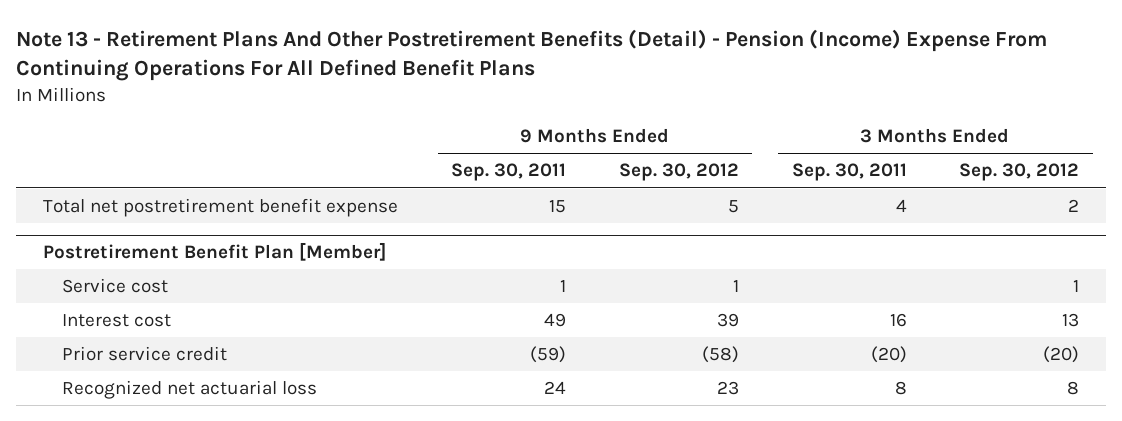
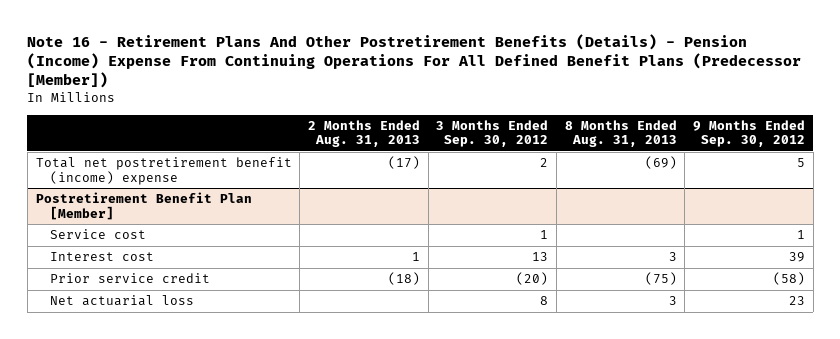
- Note 13 - Retirement Plans And Other Postretirement Benefits (Detail) - Pension (Income) Expense From Continuing Operations For All Defined Benefit Plans
+ Note 16 - Retirement Plans And Other Postretirement Benefits (Details) - Pension (Income) Expense From Continuing Operations For All Defined Benefit Plans (Predecessor [Member])
- | 9 Months Ended Sep. 30, 2011 | 9 Months Ended Sep. 30, 2012 | 3 Months Ended Sep. 30, 2011 | 3 Months Ended Sep. 30, 2012
+ | 2 Months Ended Aug. 31, 2013 | 3 Months Ended Sep. 30, 2012 | 8 Months Ended Aug. 31, 2013 | 9 Months Ended Sep. 30, 2012
- Total net postretirement benefit expense | 15 | 5 | 4 | 2
+ Total net postretirement benefit (income) expense | (17) | 2 | (69) | 5
@ Postretirement Benefit Plan [Member]
- Recognized net actuarial loss | 24 | 23 | 8 | 8
+ Net actuarial loss | | 8 | 3 | 23

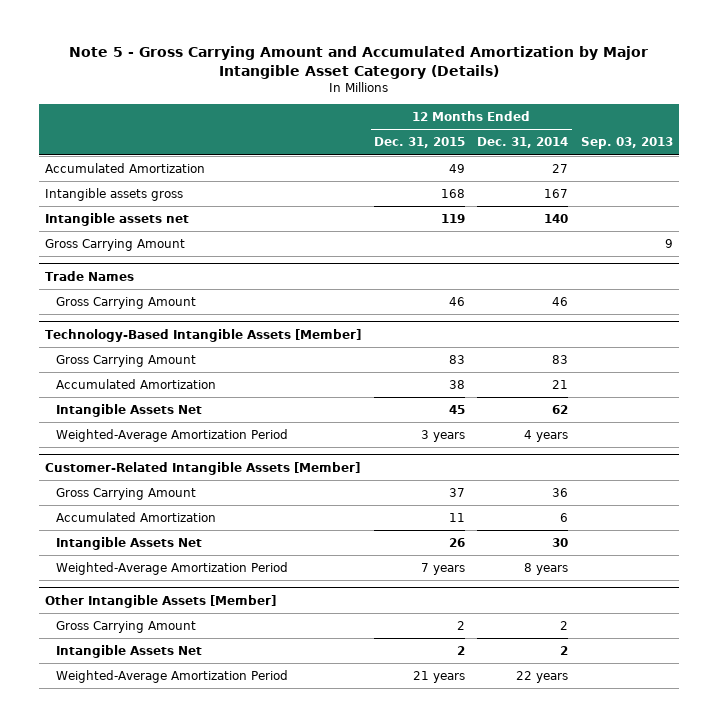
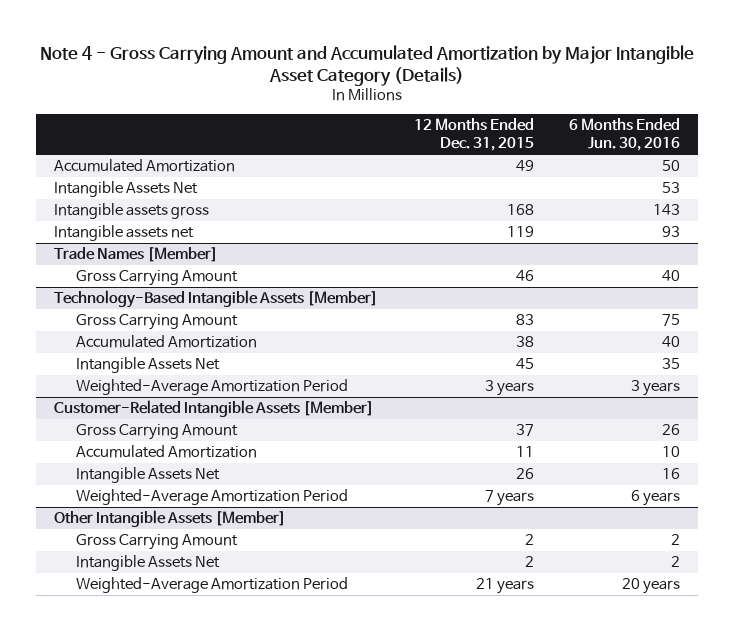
- Note 5 - Gross Carrying Amount and Accumulated Amortization by Major Intangible Asset Category (Details)
+ Note 4 - Gross Carrying Amount and Accumulated Amortization by Major Intangible Asset Category (Details)
- | 12 Months Ended Dec. 31, 2015 | 12 Months Ended Dec. 31, 2014 | Sep. 03, 2013
+ | 12 Months Ended Dec. 31, 2015 | 6 Months Ended Jun. 30, 2016
+ Intangible Assets Net | | 53
- Gross Carrying Amount | | | 9
- Trade Names
+ Trade Names [Member]

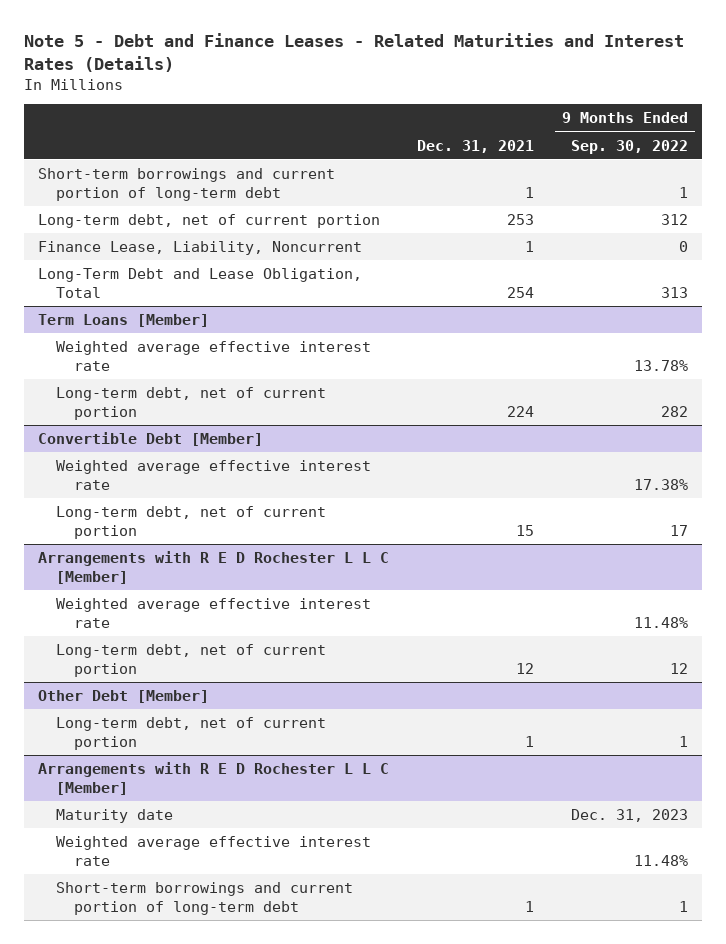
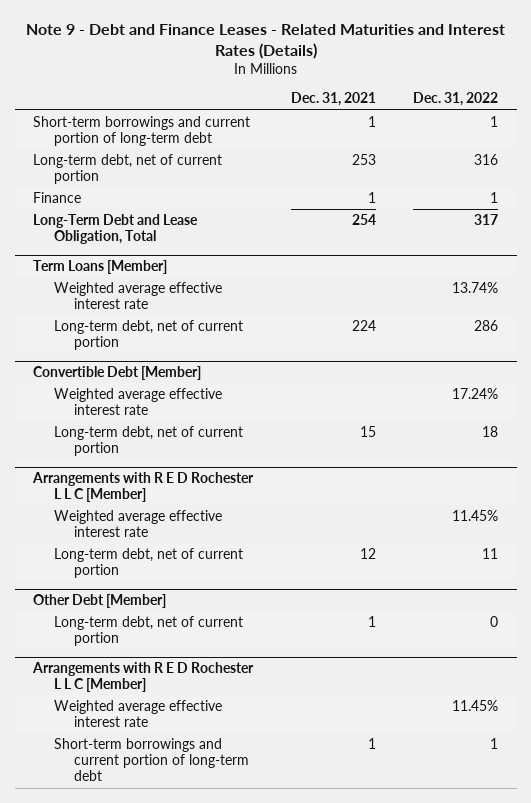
- Note 5 - Debt and Finance Leases - Related Maturities and Interest Rates (Details)
+ Note 9 - Debt and Finance Leases - Related Maturities and Interest Rates (Details)
- | Dec. 31, 2021 | 9 Months Ended Sep. 30, 2022
+ | Dec. 31, 2021 | Dec. 31, 2022
- Finance Lease, Liability, Noncurrent | 1 | 0
+ Finance | 1 | 1
@ Arrangements with R E D Rochester L L C [Member]
- Maturity date | | Dec. 31, 2023

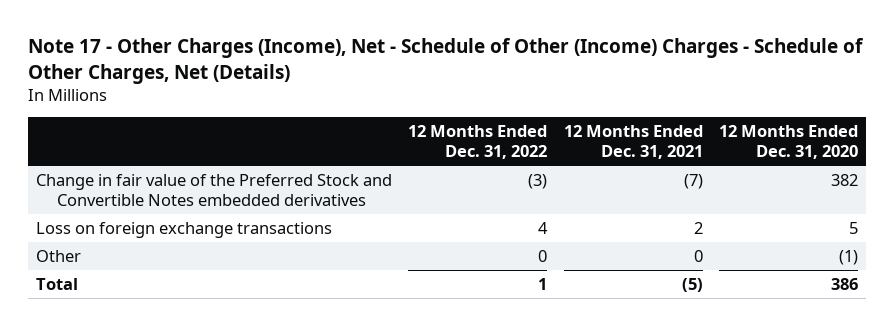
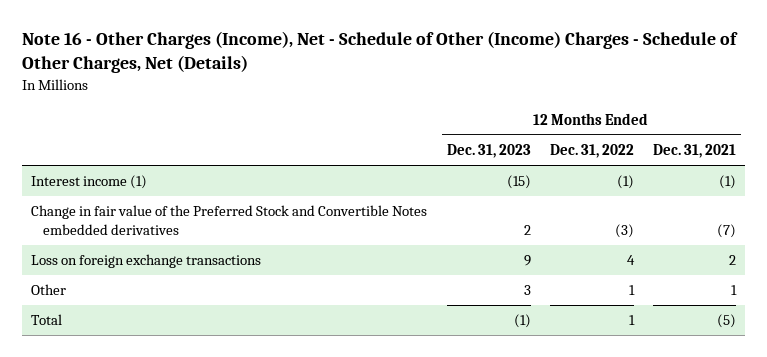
- Note 17 - Other Charges (Income), Net - Schedule of Other (Income) Charges - Schedule of Other Charges, Net (Details)
+ Note 16 - Other Charges (Income), Net - Schedule of Other (Income) Charges - Schedule of Other Charges, Net (Details)
- | 12 Months Ended Dec. 31, 2022 | 12 Months Ended Dec. 31, 2021 | 12 Months Ended Dec. 31, 2020
+ | 12 Months Ended Dec. 31, 2023 | 12 Months Ended Dec. 31, 2022 | 12 Months Ended Dec. 31, 2021
+ Interest income (1) | (15) | (1) | (1)
- Other | 0 | 0 | (1)
+ Other | 3 | 1 | 1

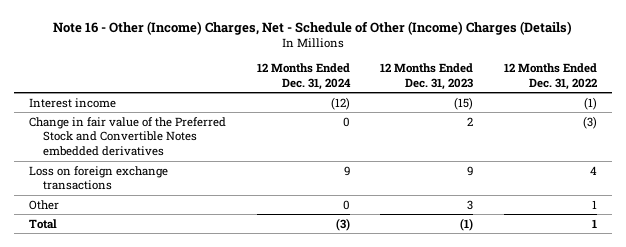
- Note 16 - Other Charges (Income), Net - Schedule of Other (Income) Charges - Schedule of Other Charges, Net (Details)
+ Note 16 - Other (Income) Charges, Net - Schedule of Other (Income) Charges (Details)
- | 12 Months Ended Dec. 31, 2023 | 12 Months Ended Dec. 31, 2022 | 12 Months Ended Dec. 31, 2021
+ | 12 Months Ended Dec. 31, 2024 | 12 Months Ended Dec. 31, 2023 | 12 Months Ended Dec. 31, 2022
- Interest income (1) | (15) | (1) | (1)
+ Interest income | (12) | (15) | (1)

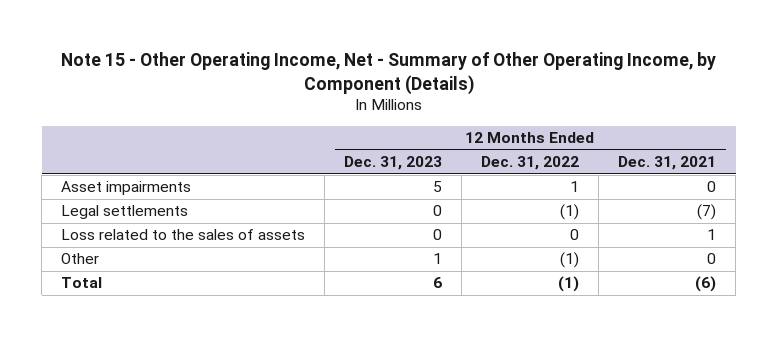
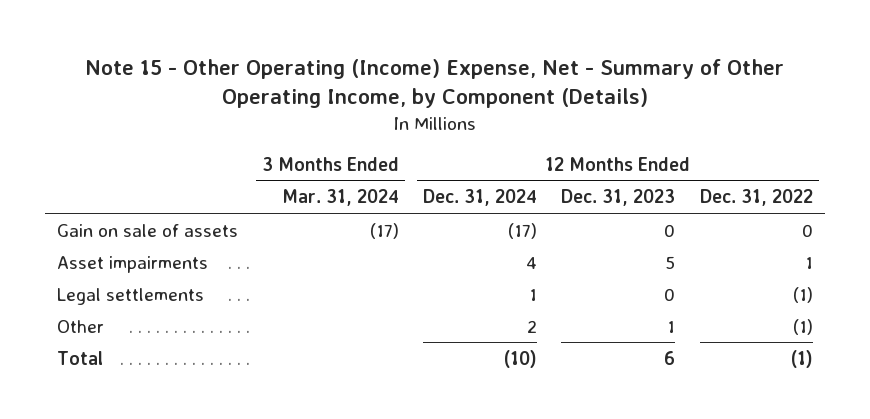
- Note 15 - Other Operating Income, Net - Summary of Other Operating Income, by Component (Details)
+ Note 15 - Other Operating (Income) Expense, Net - Summary of Other Operating Income, by Component (Details)
- | 12 Months Ended Dec. 31, 2023 | 12 Months Ended Dec. 31, 2022 | 12 Months Ended Dec. 31, 2021
+ | 3 Months Ended Mar. 31, 2024 | 12 Months Ended Dec. 31, 2024 | 12 Months Ended Dec. 31, 2023 | 12 Months Ended Dec. 31, 2022
+ Gain on sale of assets | (17) | (17) | 0 | 0
- Loss related to the sales of assets | 0 | 0 | 1

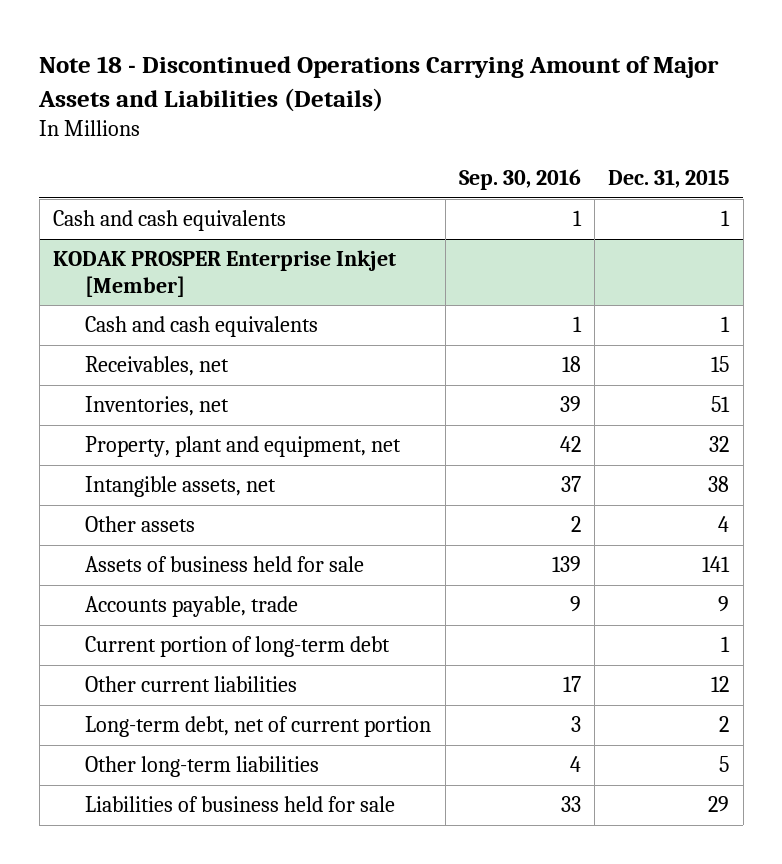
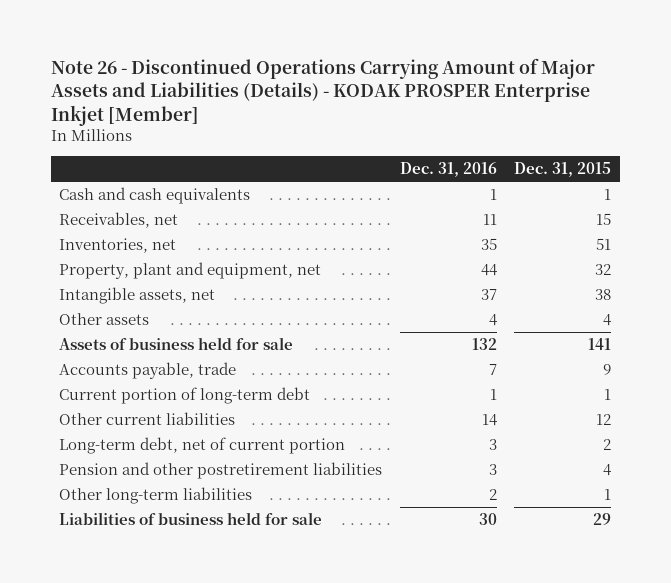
- Note 18 - Discontinued Operations Carrying Amount of Major Assets and Liabilities (Details)
+ Note 26 - Discontinued Operations Carrying Amount of Major Assets and Liabilities (Details) - KODAK PROSPER Enterprise Inkjet [Member]
- | Sep. 30, 2016 | Dec. 31, 2015
+ | Dec. 31, 2016 | Dec. 31, 2015
- KODAK PROSPER Enterprise Inkjet [Member]
- Cash and cash equivalents | 1 | 1
- Other long-term liabilities | 4 | 5
+ Pension and other postretirement liabilities | 3 | 4
+ Other long-term liabilities | 2 | 1

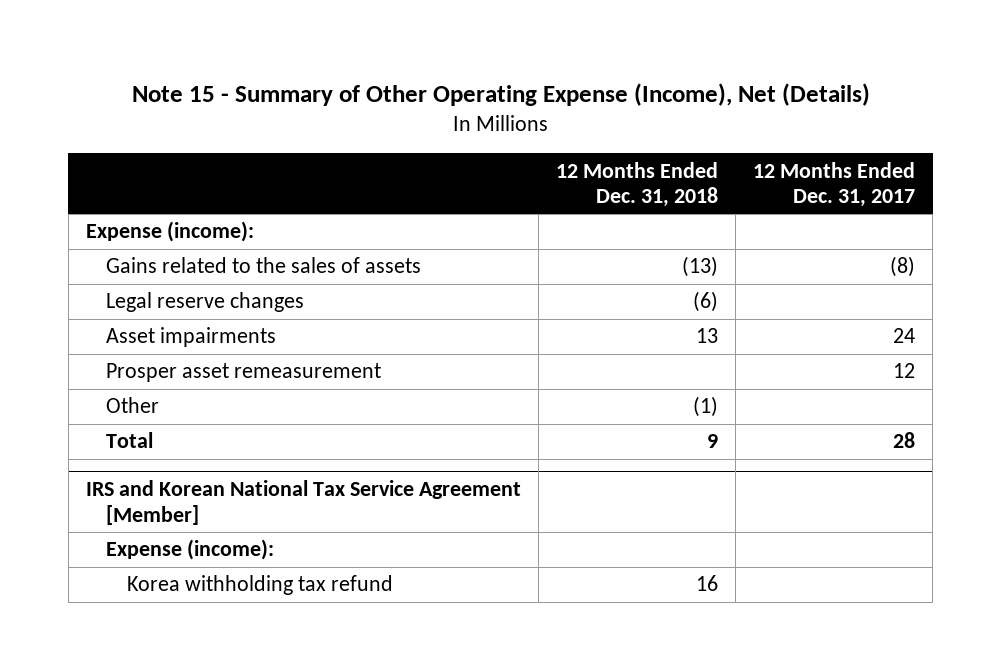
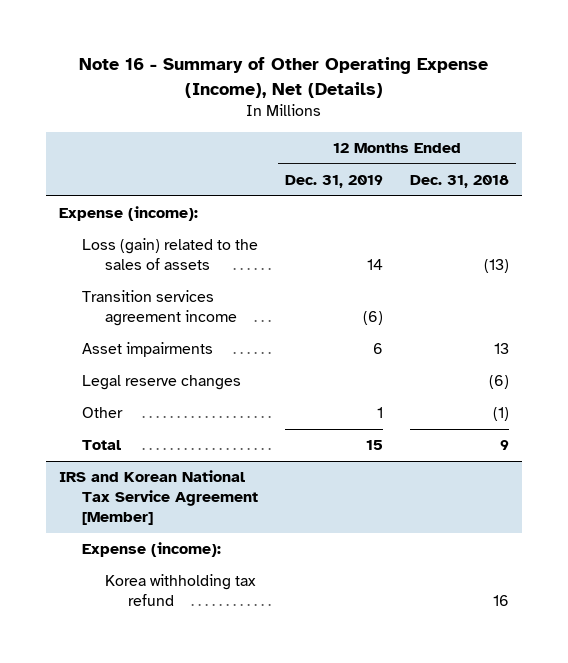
- Note 15 - Summary of Other Operating Expense (Income), Net (Details)
+ Note 16 - Summary of Other Operating Expense (Income), Net (Details)
- | 12 Months Ended Dec. 31, 2018 | 12 Months Ended Dec. 31, 2017
+ | 12 Months Ended Dec. 31, 2019 | 12 Months Ended Dec. 31, 2018
- Gains related to the sales of assets | (13) | (8)
+ Loss (gain) related to the sales of assets | 14 | (13)
+ Transition services agreement income | (6) |
- Prosper asset remeasurement | | 12
moved down: Legal reserve changes | | (6)

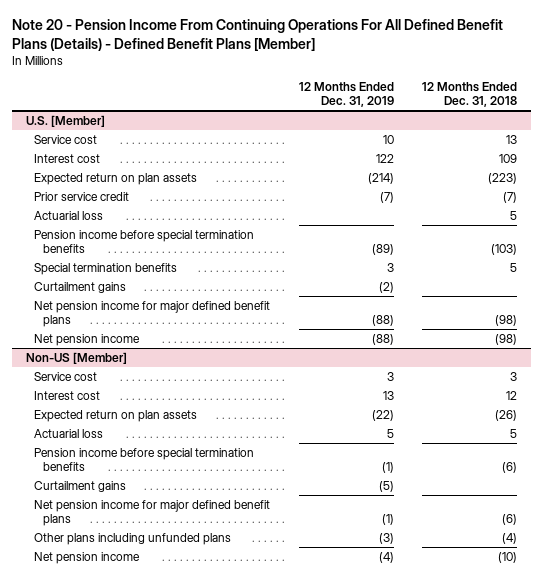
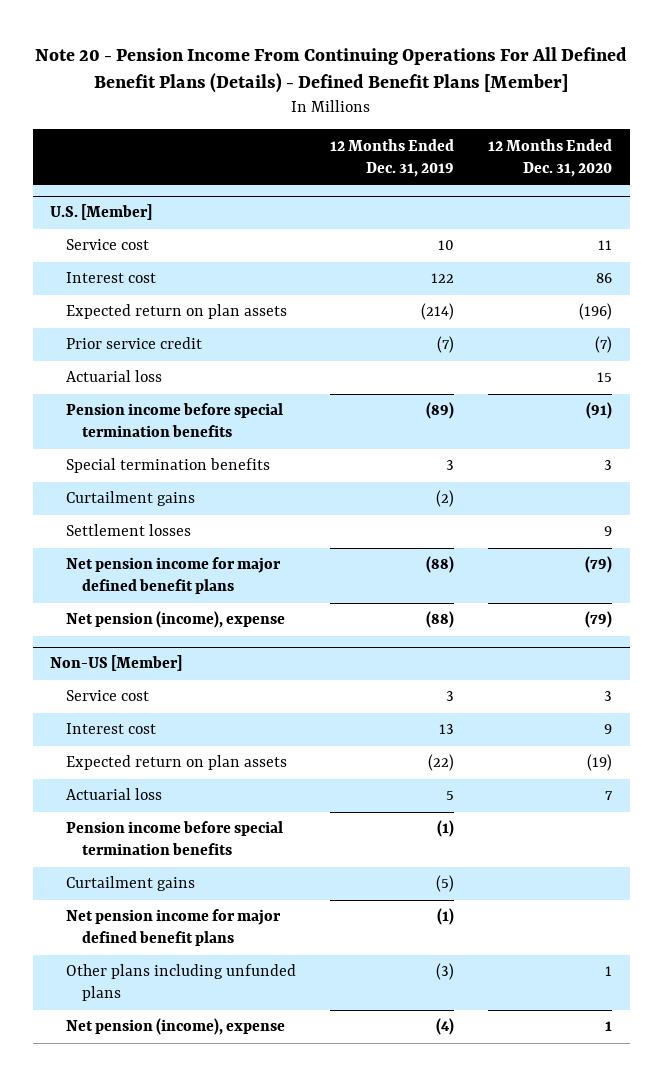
- | 12 Months Ended Dec. 31, 2019 | 12 Months Ended Dec. 31, 2018
+ | 12 Months Ended Dec. 31, 2019 | 12 Months Ended Dec. 31, 2020
@ U.S. [Member]
+ Settlement losses | | 9
- Net pension income | (88) | (98)
+ Net pension (income), expense | (88) | (79)
@ Non-US [Member]
- Net pension income | (4) | (10)
+ Net pension (income), expense | (4) | 1

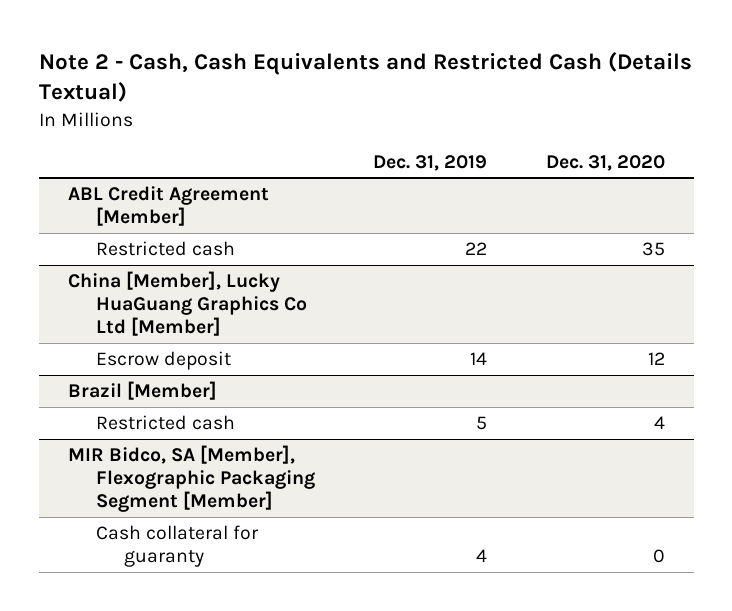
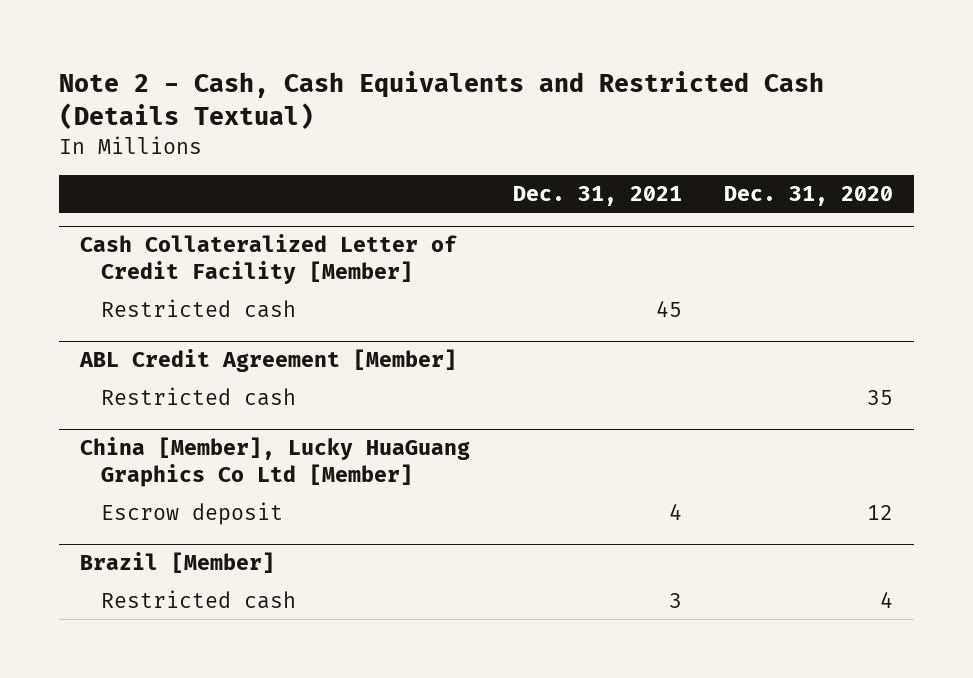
- | Dec. 31, 2019 | Dec. 31, 2020
+ | Dec. 31, 2021 | Dec. 31, 2020
+ Cash Collateralized Letter of Credit Facility [Member]
+ Restricted cash | 45 |
- MIR Bidco, SA [Member], Flexographic Packaging Segment [Member]
- Cash collateral for guaranty | 4 | 0

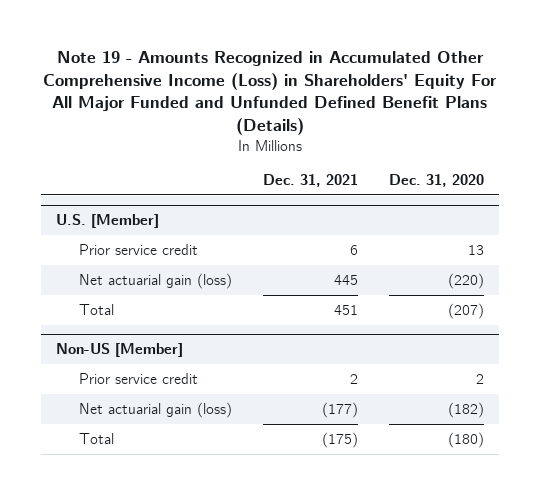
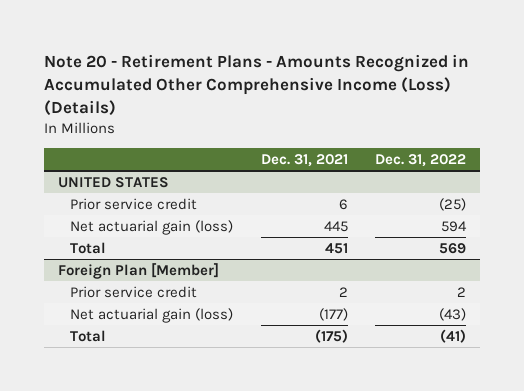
- Note 19 - Amounts Recognized in Accumulated Other Comprehensive Income (Loss) in Shareholders' Equity For All Major Funded and Unfunded Defined Benefit Plans (Details)
+ Note 20 - Retirement Plans - Amounts Recognized in Accumulated Other Comprehensive Income (Loss) (Details)
- | Dec. 31, 2021 | Dec. 31, 2020
+ | Dec. 31, 2021 | Dec. 31, 2022
- U.S. [Member]
+ UNITED STATES
- Non-US [Member]
+ Foreign Plan [Member]

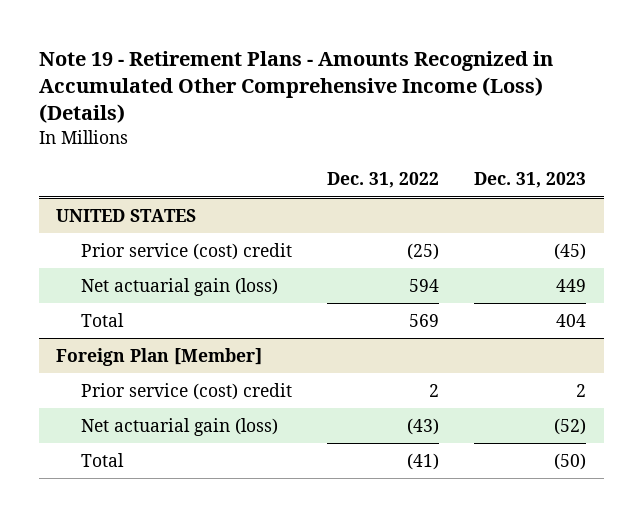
- Note 20 - Retirement Plans - Amounts Recognized in Accumulated Other Comprehensive Income (Loss) (Details)
+ Note 19 - Retirement Plans - Amounts Recognized in Accumulated Other Comprehensive Income (Loss) (Details)
- | Dec. 31, 2021 | Dec. 31, 2022
+ | Dec. 31, 2022 | Dec. 31, 2023
@ UNITED STATES
- Prior service credit | 6 | (25)
+ Prior service (cost) credit | (25) | (45)
@ Foreign Plan [Member]
- Prior service credit | 2 | 2
+ Prior service (cost) credit | 2 | 2

